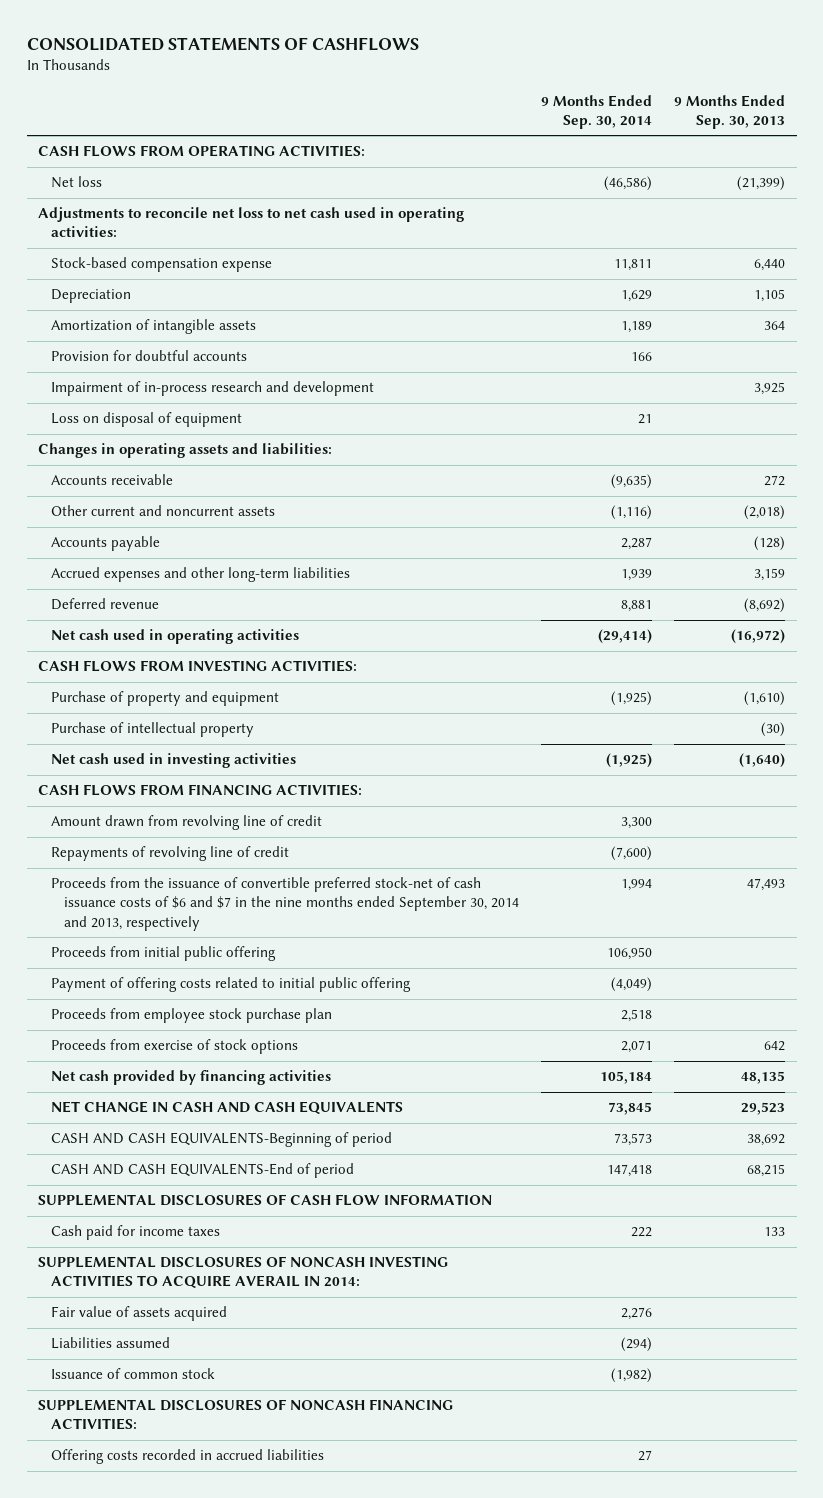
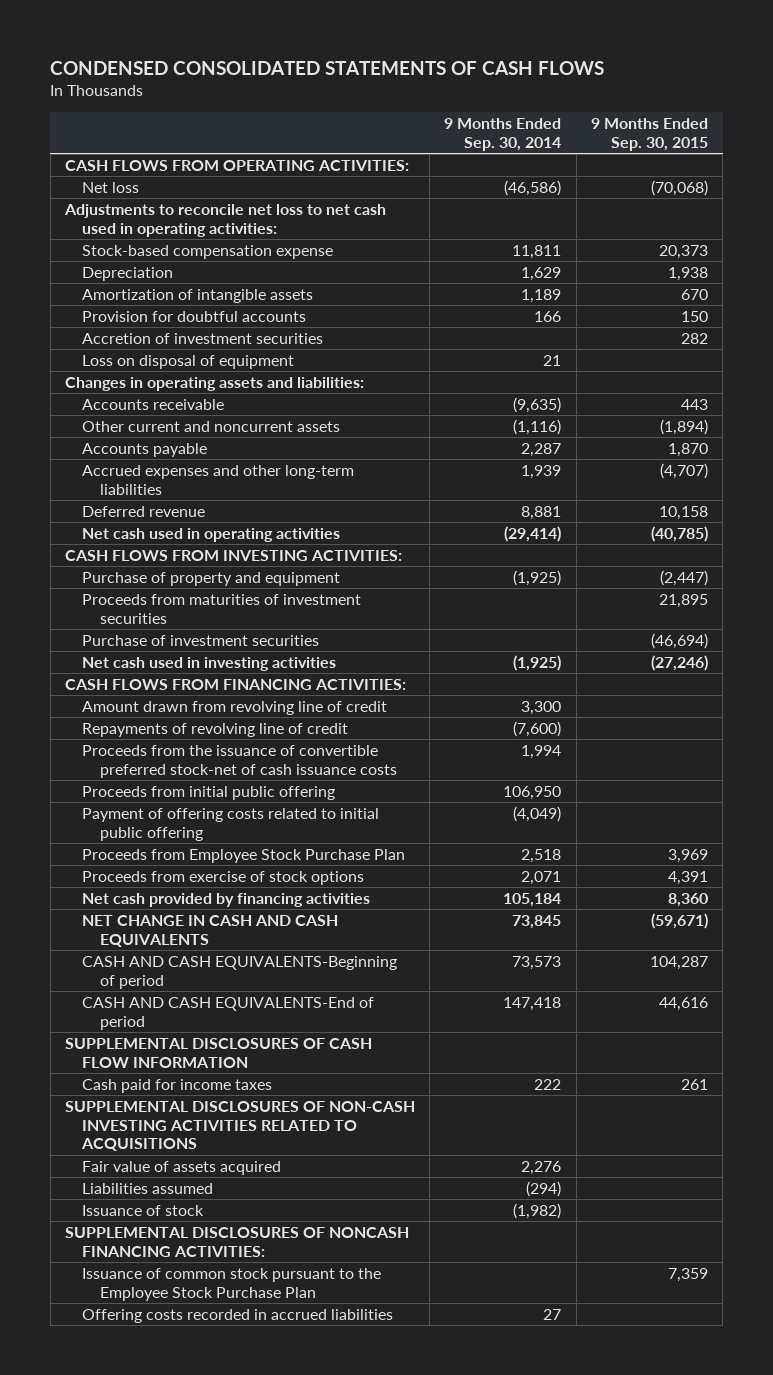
- CONSOLIDATED STATEMENTS OF CASHFLOWS
+ CONDENSED CONSOLIDATED STATEMENTS OF CASH FLOWS
- | 9 Months Ended Sep. 30, 2014 | 9 Months Ended Sep. 30, 2013
+ | 9 Months Ended Sep. 30, 2014 | 9 Months Ended Sep. 30, 2015
- Impairment of in-process research and development | | 3,925
+ Accretion of investment securities | | 282
- Purchase of intellectual property | | (30)
+ Proceeds from maturities of investment securities | | 21,895
+ Purchase of investment securities | | (46,694)
- Proceeds from the issuance of convertible preferred stock-net of cash issuance costs of $6 and $7 in the nine months ended September 30, 2014 and 2013, respectively | 1,994 | 47,493
+ Proceeds from the issuance of convertible preferred stock-net of cash issuance costs | 1,994 |
- Proceeds from employee stock purchase plan | 2,518 |
+ Proceeds from Employee Stock Purchase Plan | 2,518 | 3,969
- SUPPLEMENTAL DISCLOSURES OF NONCASH INVESTING ACTIVITIES TO ACQUIRE AVERAIL IN 2014:
+ SUPPLEMENTAL DISCLOSURES OF NON-CASH INVESTING ACTIVITIES RELATED TO ACQUISITIONS
- Issuance of common stock | (1,982) |
+ Issuance of stock | (1,982) |
+ Issuance of common stock pursuant to the Employee Stock Purchase Plan | | 7,359

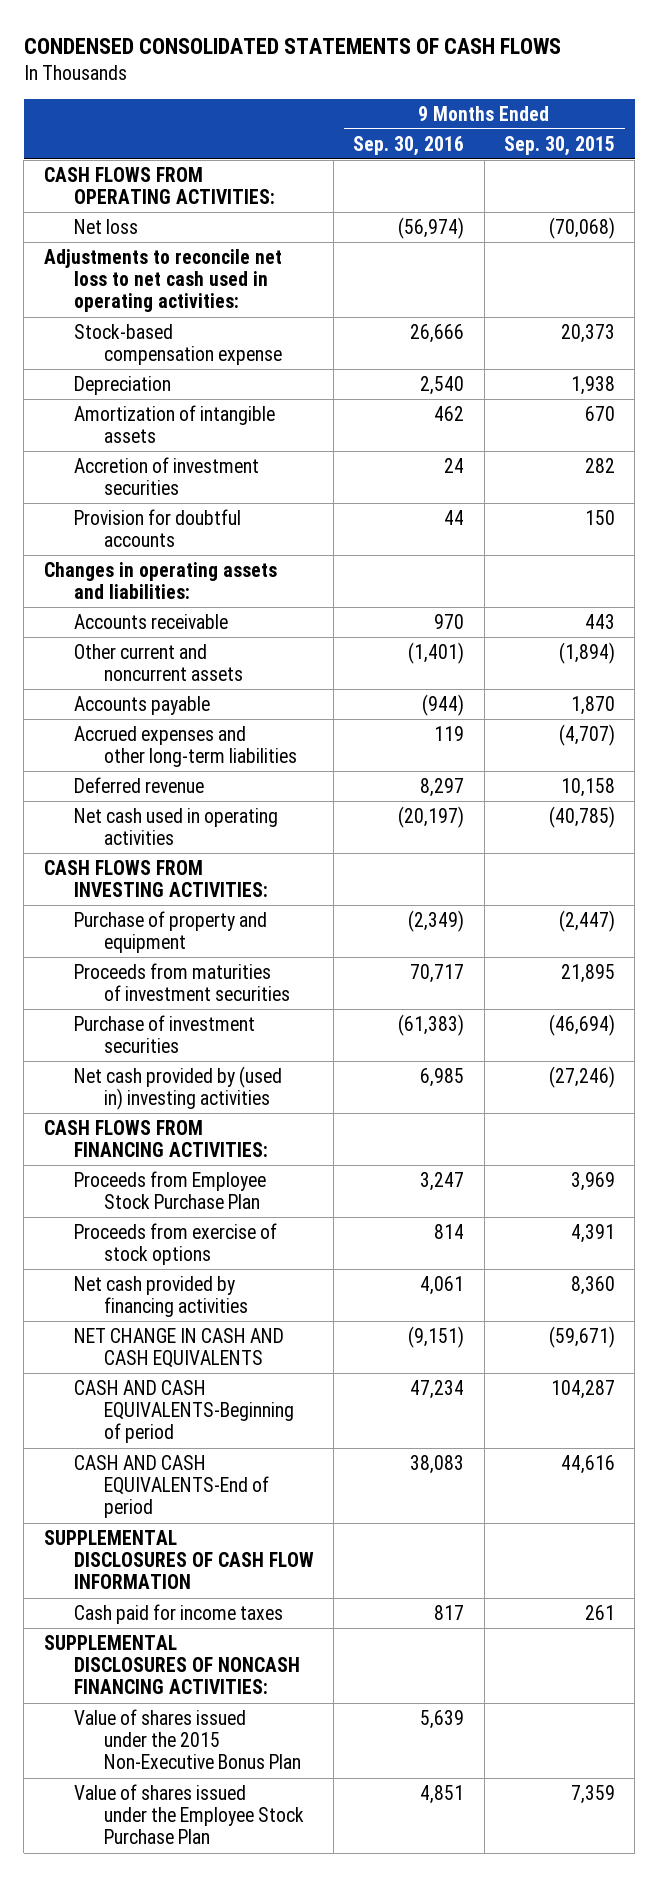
- | 9 Months Ended Sep. 30, 2014 | 9 Months Ended Sep. 30, 2015
+ | 9 Months Ended Sep. 30, 2016 | 9 Months Ended Sep. 30, 2015
- Loss on disposal of equipment | 21 |
moved down: Provision for doubtful accounts | 44 | 150
- Net cash used in investing activities | (1,925) | (27,246)
+ Net cash provided by (used in) investing activities | 6,985 | (27,246)
- Amount drawn from revolving line of credit | 3,300 |
- Repayments of revolving line of credit | (7,600) |
- Proceeds from the issuance of convertible preferred stock-net of cash issuance costs | 1,994 |
- Proceeds from initial public offering | 106,950 |
- Payment of offering costs related to initial public offering | (4,049) |
- SUPPLEMENTAL DISCLOSURES OF NON-CASH INVESTING ACTIVITIES RELATED TO ACQUISITIONS
- Fair value of assets acquired | 2,276 |
- Liabilities assumed | (294) |
- Issuance of stock | (1,982) |
- Issuance of common stock pursuant to the Employee Stock Purchase Plan | | 7,359
- Offering costs recorded in accrued liabilities | 27 |
+ Value of shares issued under the 2015 Non-Executive Bonus Plan | 5,639 |
+ Value of shares issued under the Employee Stock Purchase Plan | 4,851 | 7,359

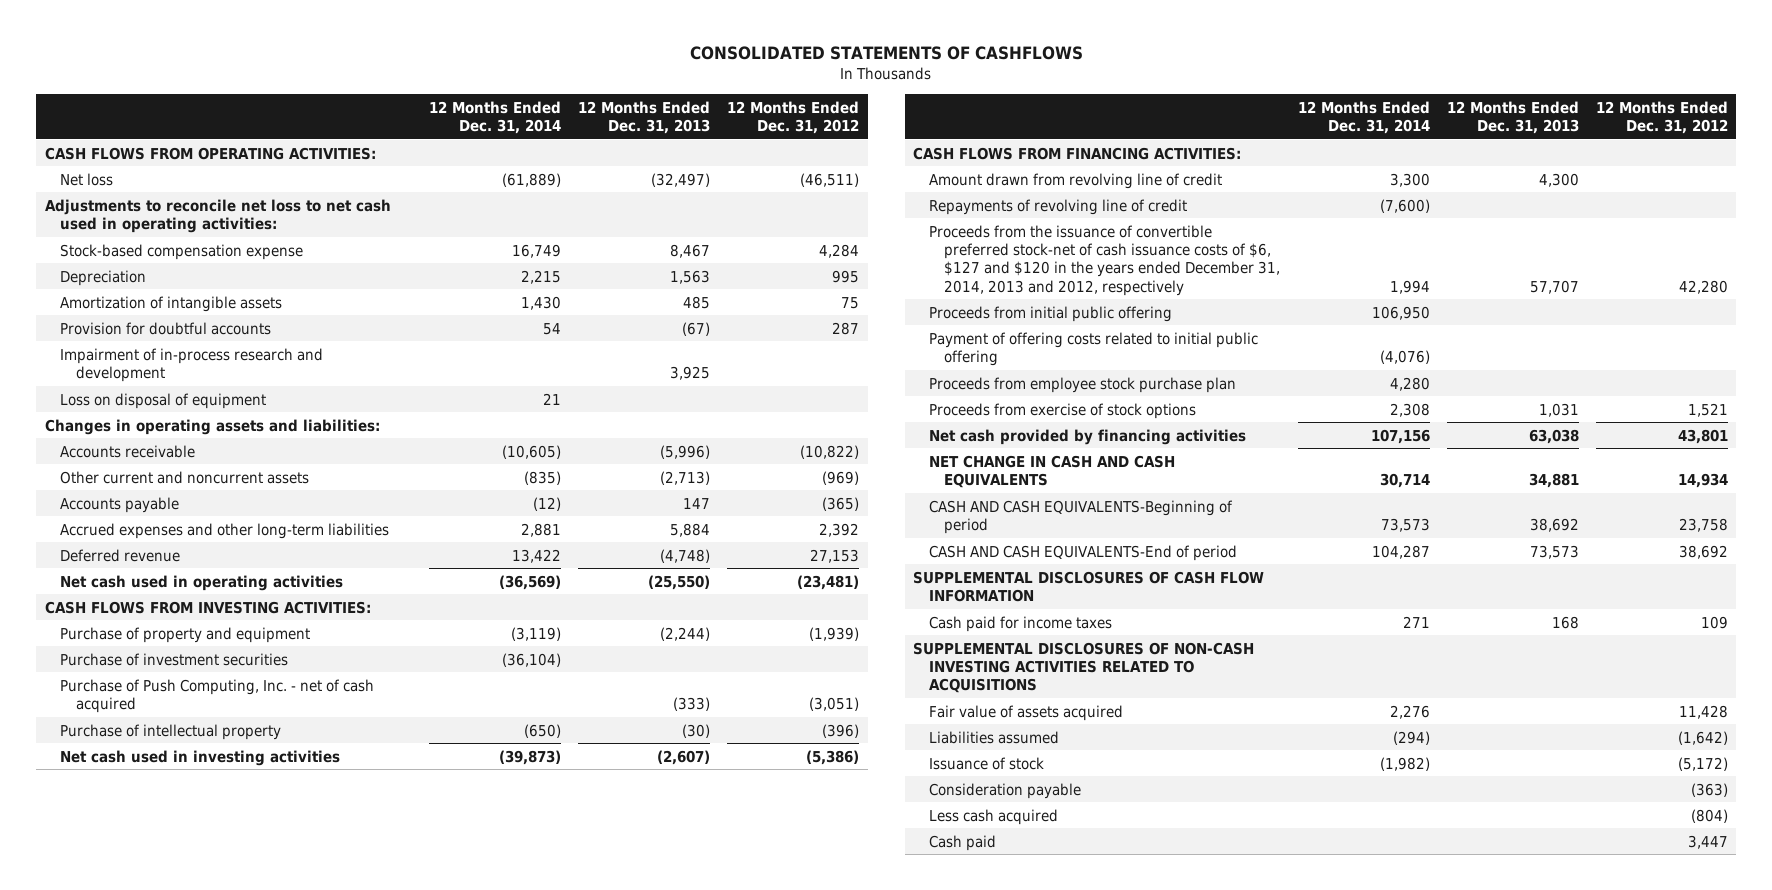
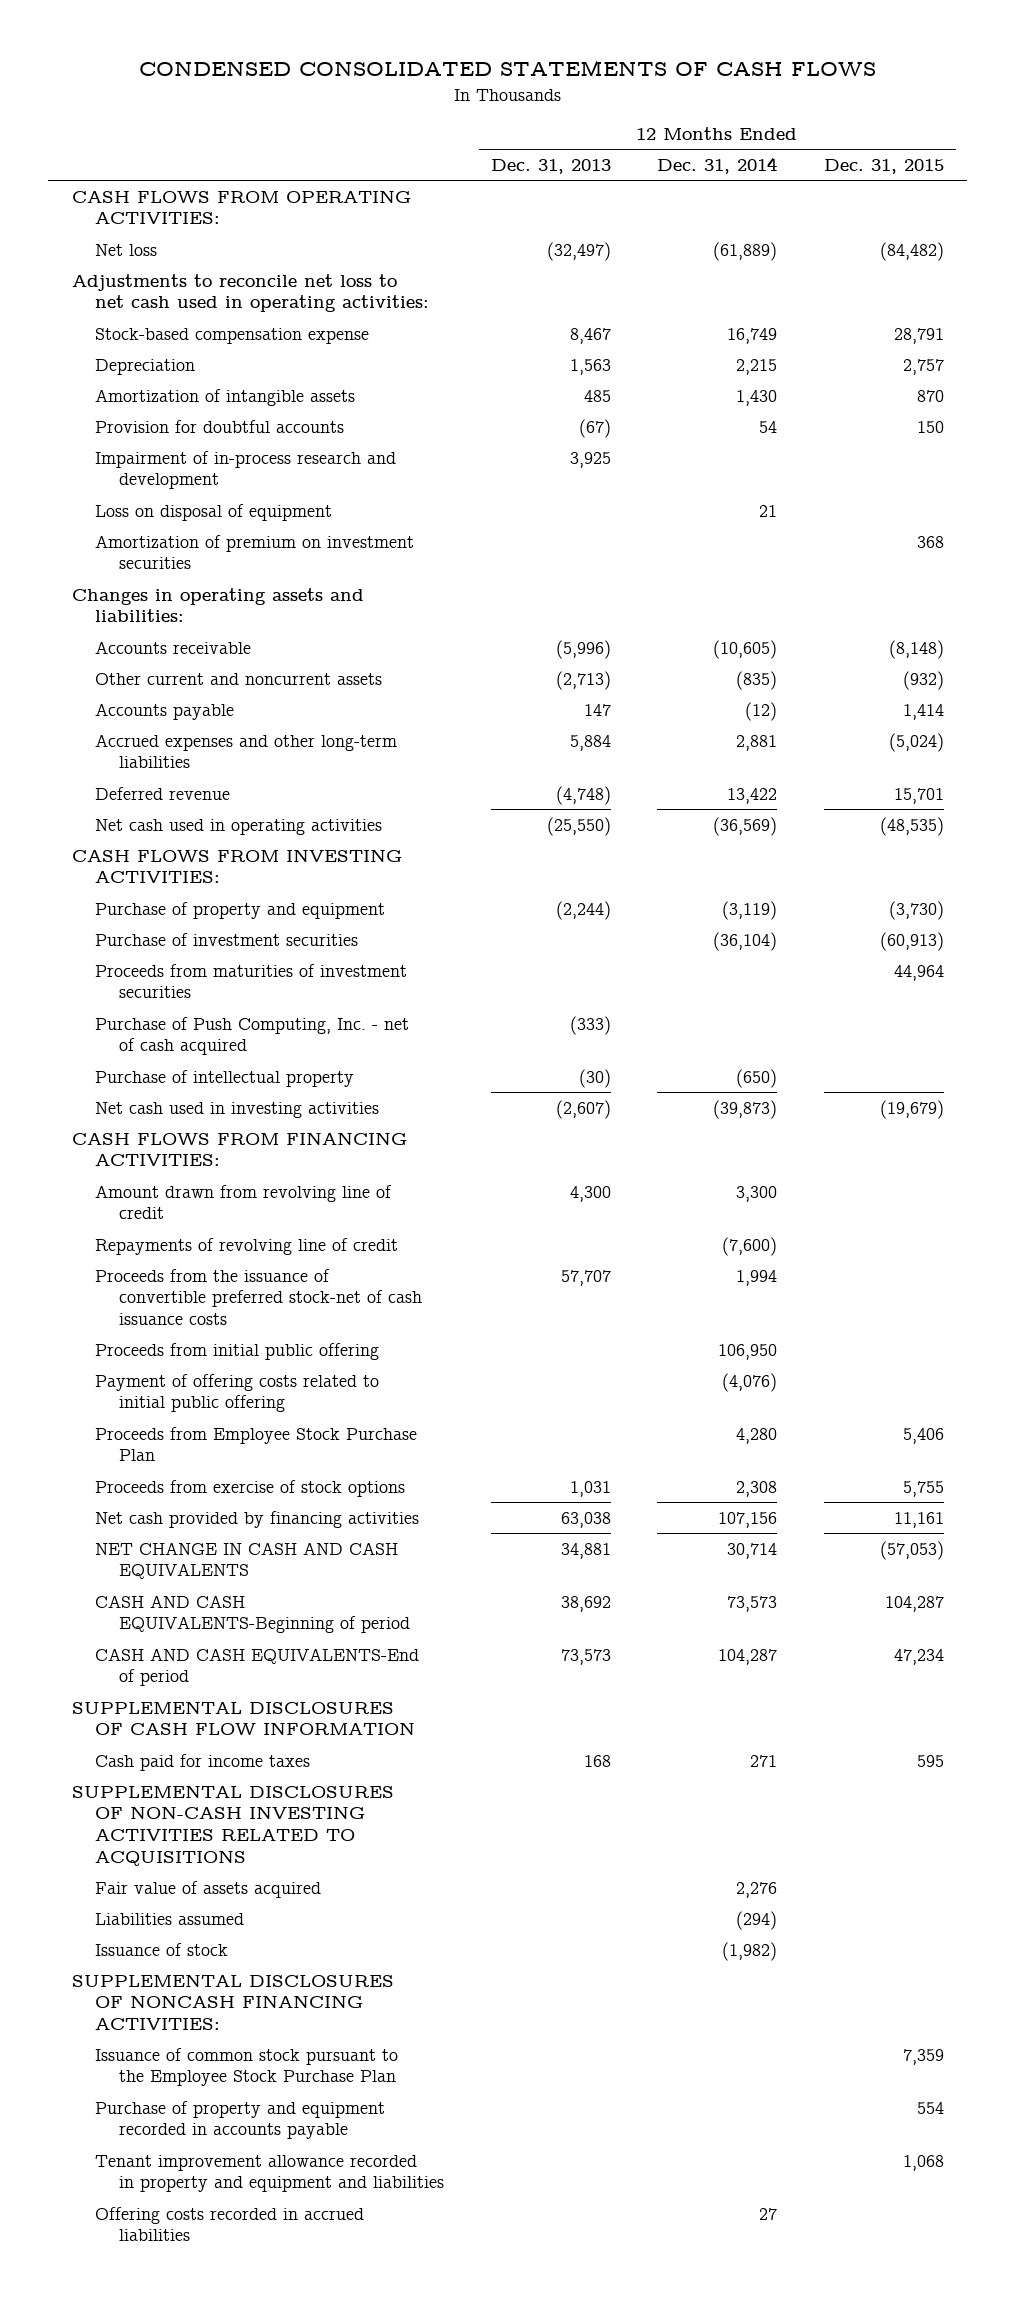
- CONSOLIDATED STATEMENTS OF CASHFLOWS
+ CONDENSED CONSOLIDATED STATEMENTS OF CASH FLOWS
- | 12 Months Ended Dec. 31, 2014 | 12 Months Ended Dec. 31, 2013 | 12 Months Ended Dec. 31, 2012
+ | 12 Months Ended Dec. 31, 2013 | 12 Months Ended Dec. 31, 2014 | 12 Months Ended Dec. 31, 2015
+ Amortization of premium on investment securities | | | 368
+ Proceeds from maturities of investment securities | | | 44,964
- Proceeds from the issuance of convertible preferred stock-net of cash issuance costs of $6, $127 and $120 in the years ended December 31, 2014, 2013 and 2012, respectively | 1,994 | 57,707 | 42,280
+ Proceeds from the issuance of convertible preferred stock-net of cash issuance costs | 57,707 | 1,994 |
- Proceeds from employee stock purchase plan | 4,280 | |
+ Proceeds from Employee Stock Purchase Plan | | 4,280 | 5,406
- Consideration payable | | | (363)
- Less cash acquired | | | (804)
- Cash paid | | | 3,447
+ SUPPLEMENTAL DISCLOSURES OF NONCASH FINANCING ACTIVITIES:
+ Issuance of common stock pursuant to the Employee Stock Purchase Plan | | | 7,359
+ Purchase of property and equipment recorded in accounts payable | | | 554
+ Tenant improvement allowance recorded in property and equipment and liabilities | | | 1,068
+ Offering costs recorded in accrued liabilities | | 27 |

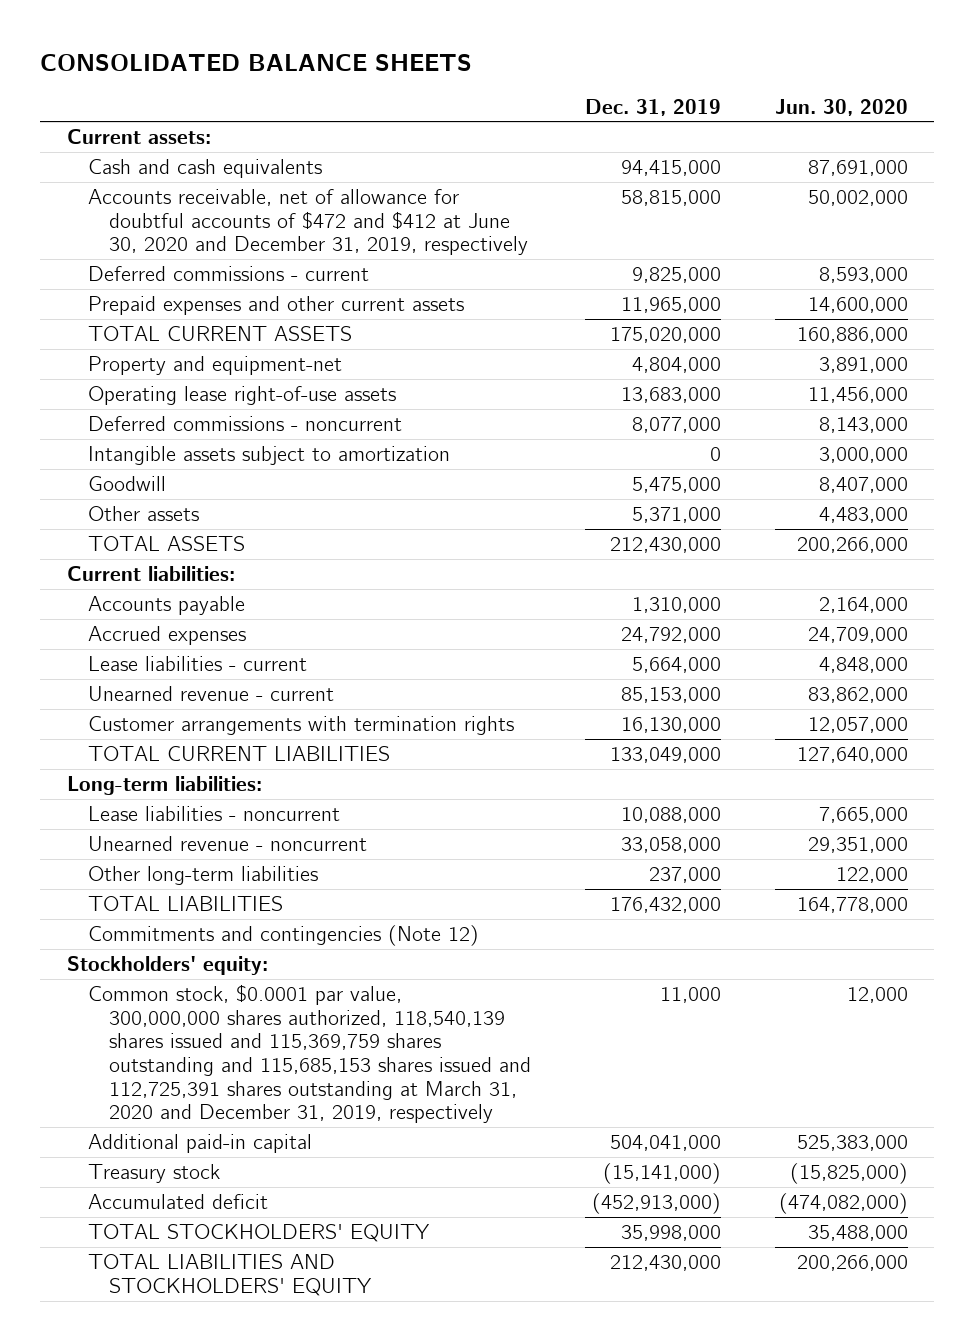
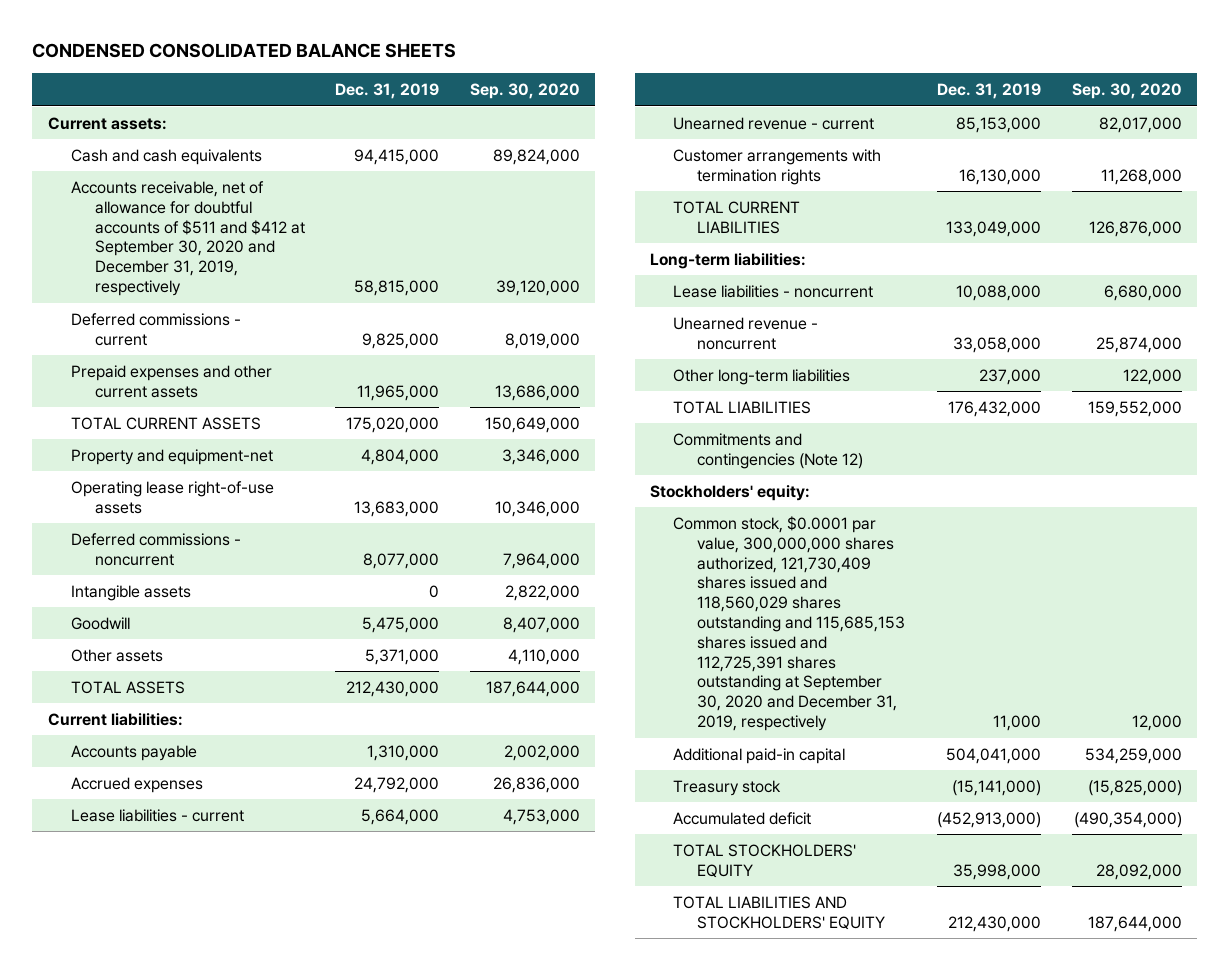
- CONSOLIDATED BALANCE SHEETS
+ CONDENSED CONSOLIDATED BALANCE SHEETS
- | Dec. 31, 2019 | Jun. 30, 2020
+ | Dec. 31, 2019 | Sep. 30, 2020
- Accounts receivable, net of allowance for doubtful accounts of $472 and $412 at June 30, 2020 and December 31, 2019, respectively | 58,815,000 | 50,002,000
+ Accounts receivable, net of allowance for doubtful accounts of $511 and $412 at September 30, 2020 and December 31, 2019, respectively | 58,815,000 | 39,120,000
- Intangible assets subject to amortization | 0 | 3,000,000
+ Intangible assets | 0 | 2,822,000
- Common stock, $0.0001 par value, 300,000,000 shares authorized, 118,540,139 shares issued and 115,369,759 shares outstanding and 115,685,153 shares issued and 112,725,391 shares outstanding at March 31, 2020 and December 31, 2019, respectively | 11,000 | 12,000
+ Common stock, $0.0001 par value, 300,000,000 shares authorized, 121,730,409 shares issued and 118,560,029 shares outstanding and 115,685,153 shares issued and 112,725,391 shares outstanding at September 30, 2020 and December 31, 2019, respectively | 11,000 | 12,000

